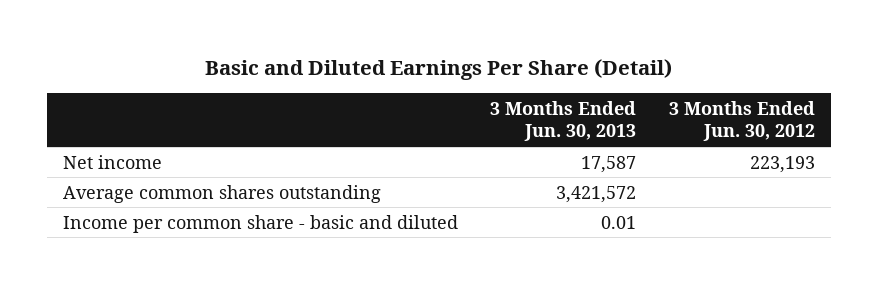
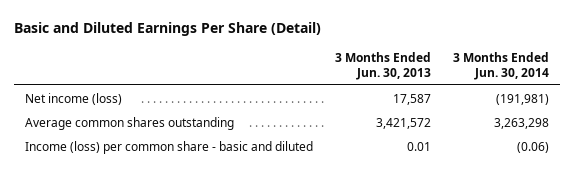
- | 3 Months Ended Jun. 30, 2013 | 3 Months Ended Jun. 30, 2012
+ | 3 Months Ended Jun. 30, 2013 | 3 Months Ended Jun. 30, 2014
- Net income | 17,587 | 223,193
+ Net income (loss) | 17,587 | (191,981)
- Income per common share - basic and diluted | 0.01 |
+ Income (loss) per common share - basic and diluted | 0.01 | (0.06)

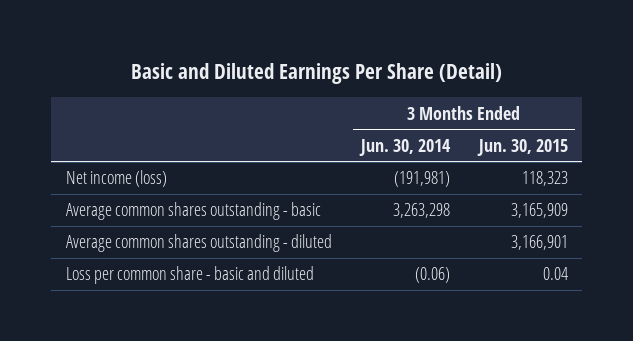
- | 3 Months Ended Jun. 30, 2013 | 3 Months Ended Jun. 30, 2014
+ | 3 Months Ended Jun. 30, 2014 | 3 Months Ended Jun. 30, 2015
- Average common shares outstanding | 3,421,572 | 3,263,298
- Income (loss) per common share - basic and diluted | 0.01 | (0.06)
+ Average common shares outstanding - basic | 3,263,298 | 3,165,909
+ Average common shares outstanding - diluted | | 3,166,901
+ Loss per common share - basic and diluted | (0.06) | 0.04

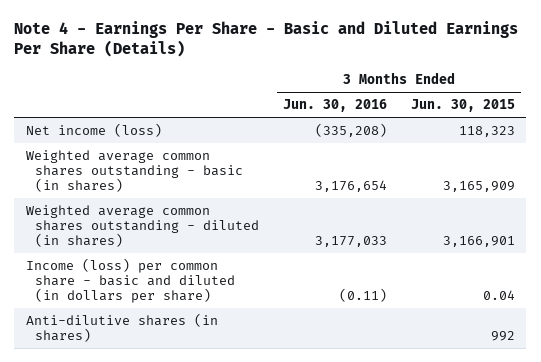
- Basic and Diluted Earnings Per Share (Detail)
+ Note 4 - Earnings Per Share - Basic and Diluted Earnings Per Share (Details)
- | 3 Months Ended Jun. 30, 2014 | 3 Months Ended Jun. 30, 2015
+ | 3 Months Ended Jun. 30, 2016 | 3 Months Ended Jun. 30, 2015
- Average common shares outstanding - basic | 3,263,298 | 3,165,909
- Average common shares outstanding - diluted | | 3,166,901
- Loss per common share - basic and diluted | (0.06) | 0.04
+ Weighted average common shares outstanding - basic (in shares) | 3,176,654 | 3,165,909
+ Weighted average common shares outstanding - diluted (in shares) | 3,177,033 | 3,166,901
+ Income (loss) per common share - basic and diluted (in dollars per share) | (0.11) | 0.04
+ Anti-dilutive shares (in shares) | | 992

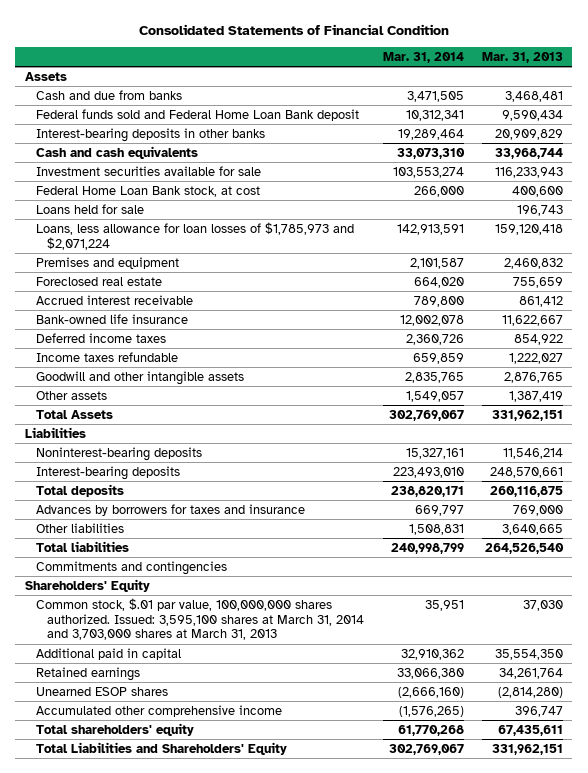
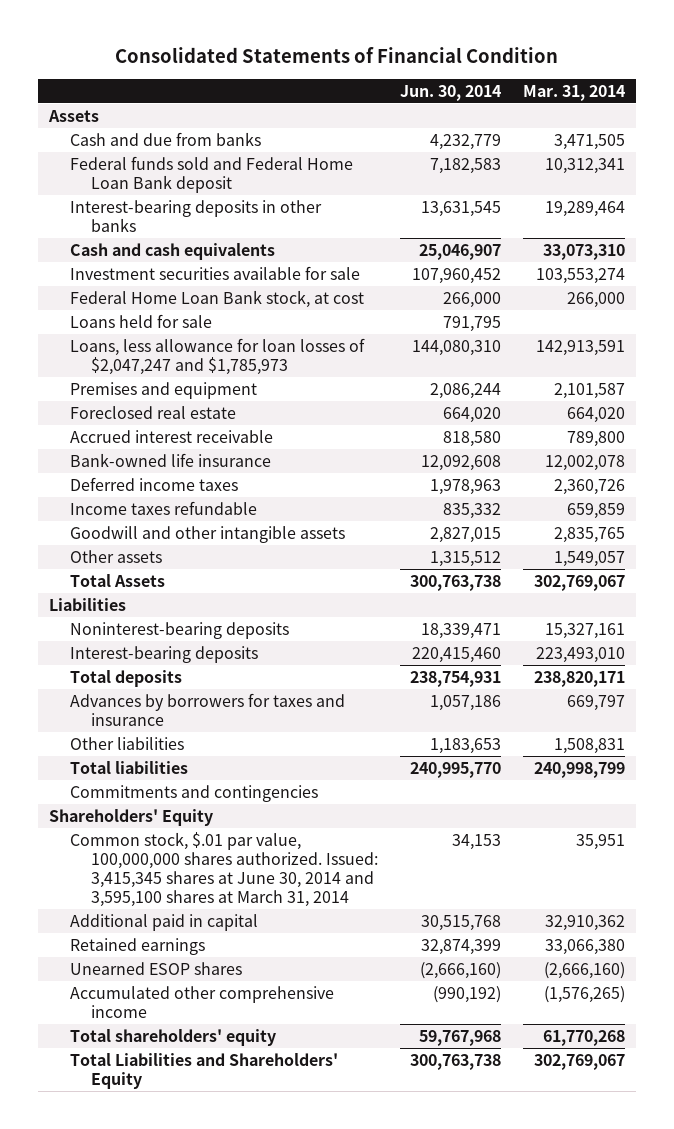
- | Mar. 31, 2014 | Mar. 31, 2013
+ | Jun. 30, 2014 | Mar. 31, 2014
- Loans, less allowance for loan losses of $1,785,973 and $2,071,224 | 142,913,591 | 159,120,418
+ Loans, less allowance for loan losses of $2,047,247 and $1,785,973 | 144,080,310 | 142,913,591
- Common stock, $.01 par value, 100,000,000 shares authorized. Issued: 3,595,100 shares at March 31, 2014 and 3,703,000 shares at March 31, 2013 | 35,951 | 37,030
+ Common stock, $.01 par value, 100,000,000 shares authorized. Issued: 3,415,345 shares at June 30, 2014 and 3,595,100 shares at March 31, 2014 | 34,153 | 35,951

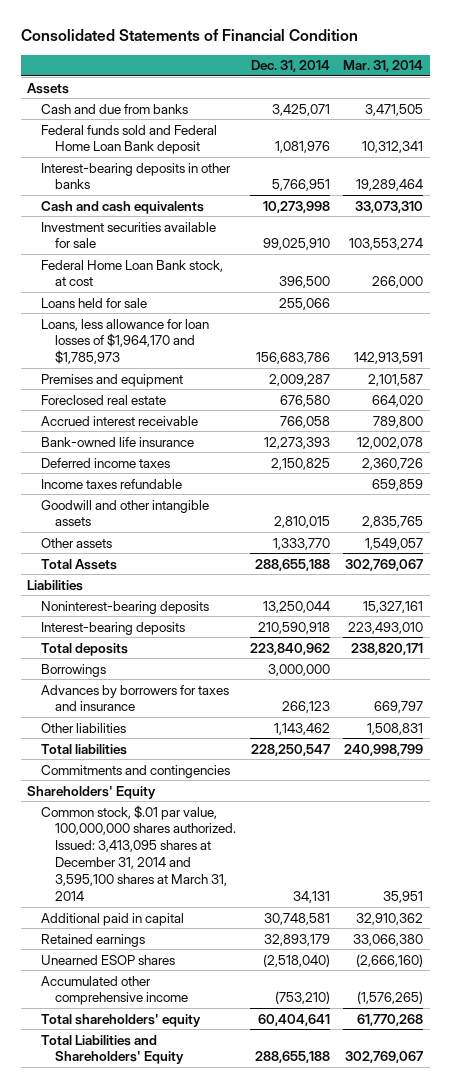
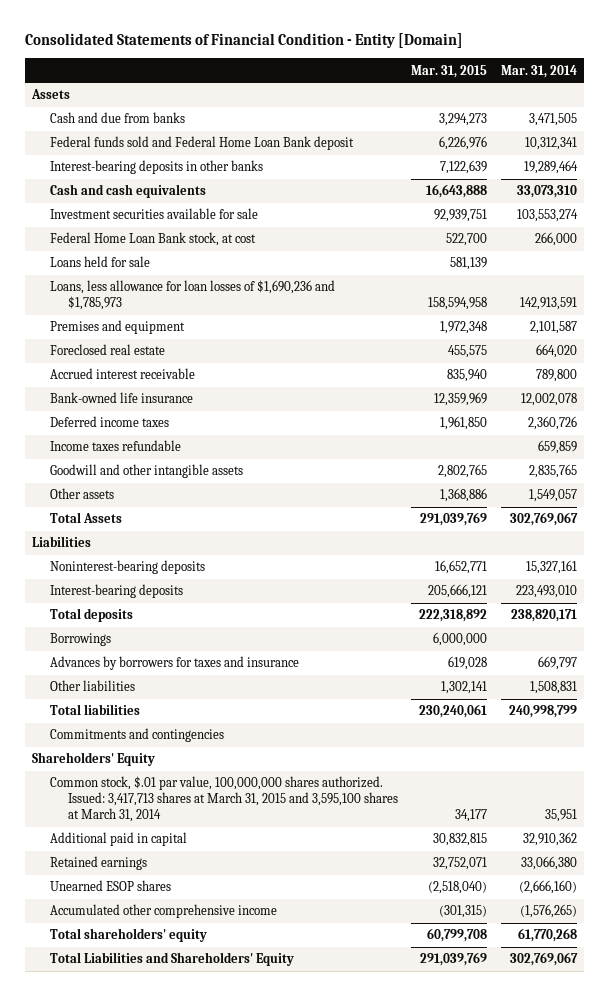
- Consolidated Statements of Financial Condition
+ Consolidated Statements of Financial Condition - Entity [Domain]
- | Dec. 31, 2014 | Mar. 31, 2014
+ | Mar. 31, 2015 | Mar. 31, 2014
- Loans, less allowance for loan losses of $1,964,170 and $1,785,973 | 156,683,786 | 142,913,591
+ Loans, less allowance for loan losses of $1,690,236 and $1,785,973 | 158,594,958 | 142,913,591
- Common stock, $.01 par value, 100,000,000 shares authorized. Issued: 3,413,095 shares at December 31, 2014 and 3,595,100 shares at March 31, 2014 | 34,131 | 35,951
+ Common stock, $.01 par value, 100,000,000 shares authorized. Issued: 3,417,713 shares at March 31, 2015 and 3,595,100 shares at March 31, 2014 | 34,177 | 35,951

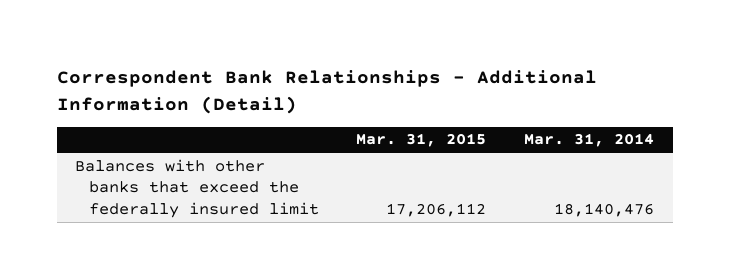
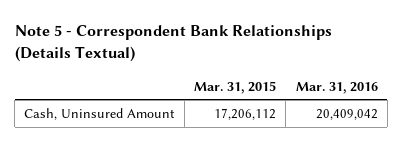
- Correspondent Bank Relationships - Additional Information (Detail)
+ Note 5 - Correspondent Bank Relationships (Details Textual)
- | Mar. 31, 2015 | Mar. 31, 2014
+ | Mar. 31, 2015 | Mar. 31, 2016
- Balances with other banks that exceed the federally insured limit | 17,206,112 | 18,140,476
+ Cash, Uninsured Amount | 17,206,112 | 20,409,042

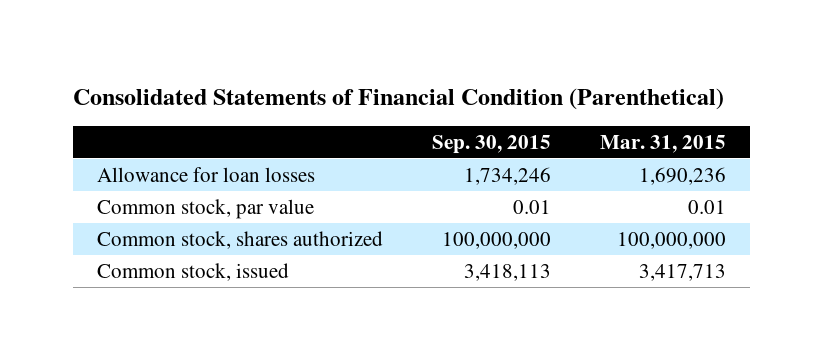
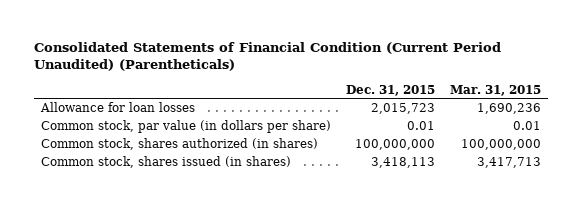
- Consolidated Statements of Financial Condition (Parenthetical)
+ Consolidated Statements of Financial Condition (Current Period Unaudited) (Parentheticals)
- | Sep. 30, 2015 | Mar. 31, 2015
+ | Dec. 31, 2015 | Mar. 31, 2015
- Common stock, par value | 0.01 | 0.01
- Common stock, shares authorized | 100,000,000 | 100,000,000
- Common stock, issued | 3,418,113 | 3,417,713
+ Common stock, par value (in dollars per share) | 0.01 | 0.01
+ Common stock, shares authorized (in shares) | 100,000,000 | 100,000,000
+ Common stock, shares issued (in shares) | 3,418,113 | 3,417,713

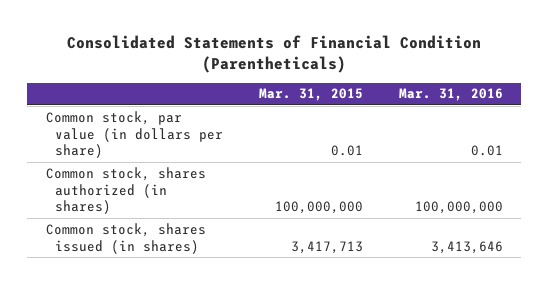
- Consolidated Statements of Financial Condition (Current Period Unaudited) (Parentheticals)
+ Consolidated Statements of Financial Condition (Parentheticals)
- | Dec. 31, 2015 | Mar. 31, 2015
+ | Mar. 31, 2015 | Mar. 31, 2016
- Allowance for loan losses | 2,015,723 | 1,690,236

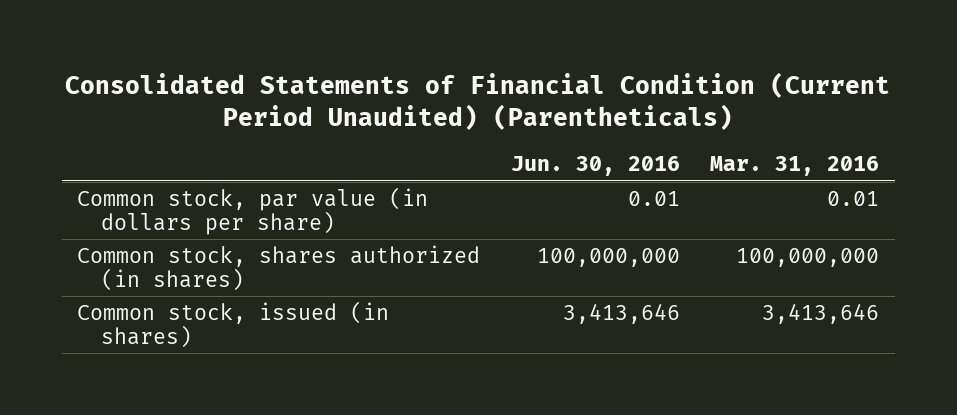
- Consolidated Statements of Financial Condition (Parentheticals)
+ Consolidated Statements of Financial Condition (Current Period Unaudited) (Parentheticals)
- | Mar. 31, 2015 | Mar. 31, 2016
+ | Jun. 30, 2016 | Mar. 31, 2016
- Common stock, shares issued (in shares) | 3,417,713 | 3,413,646
+ Common stock, issued (in shares) | 3,413,646 | 3,413,646

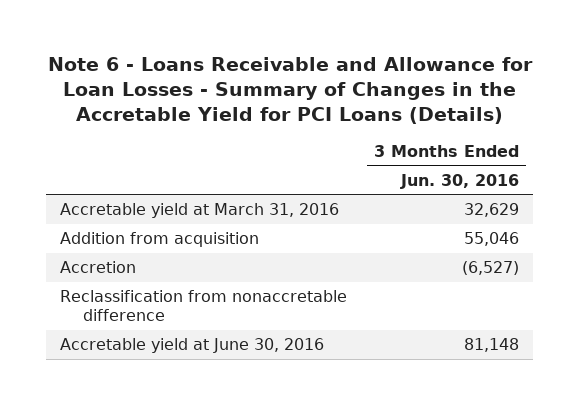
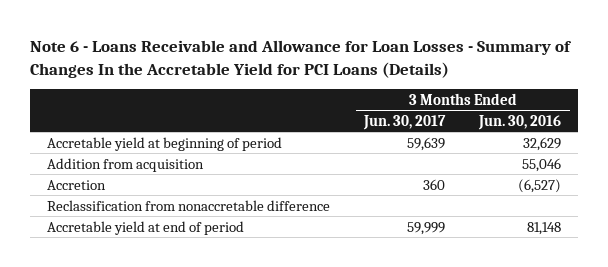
- Note 6 - Loans Receivable and Allowance for Loan Losses - Summary of Changes in the Accretable Yield for PCI Loans (Details)
+ Note 6 - Loans Receivable and Allowance for Loan Losses - Summary of Changes In the Accretable Yield for PCI Loans (Details)
- | 3 Months Ended Jun. 30, 2016
+ | 3 Months Ended Jun. 30, 2017 | 3 Months Ended Jun. 30, 2016
- Accretable yield at March 31, 2016 | 32,629
+ Accretable yield at beginning of period | 59,639 | 32,629
- Accretable yield at June 30, 2016 | 81,148
+ Accretable yield at end of period | 59,999 | 81,148

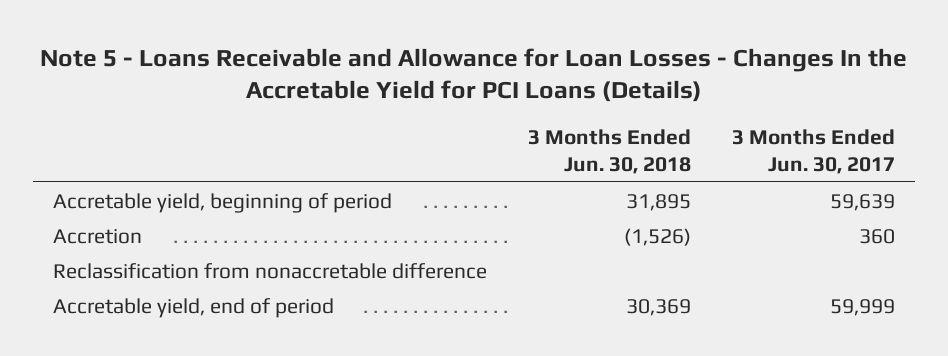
- Note 6 - Loans Receivable and Allowance for Loan Losses - Summary of Changes In the Accretable Yield for PCI Loans (Details)
+ Note 5 - Loans Receivable and Allowance for Loan Losses - Changes In the Accretable Yield for PCI Loans (Details)
- | 3 Months Ended Jun. 30, 2017 | 3 Months Ended Jun. 30, 2016
+ | 3 Months Ended Jun. 30, 2018 | 3 Months Ended Jun. 30, 2017
- Accretable yield at beginning of period | 59,639 | 32,629
- Addition from acquisition | | 55,046
+ Accretable yield, beginning of period | 31,895 | 59,639
- Accretable yield at end of period | 59,999 | 81,148
+ Accretable yield, end of period | 30,369 | 59,999

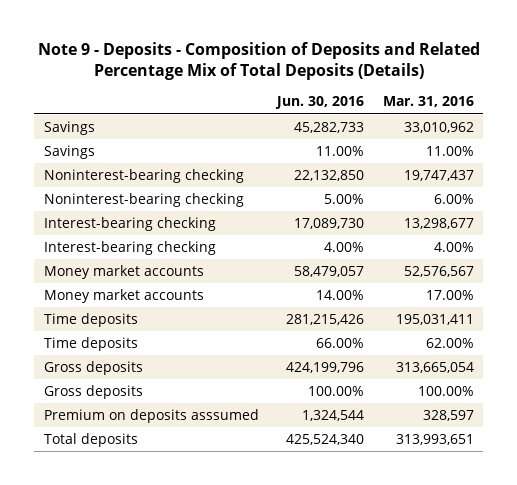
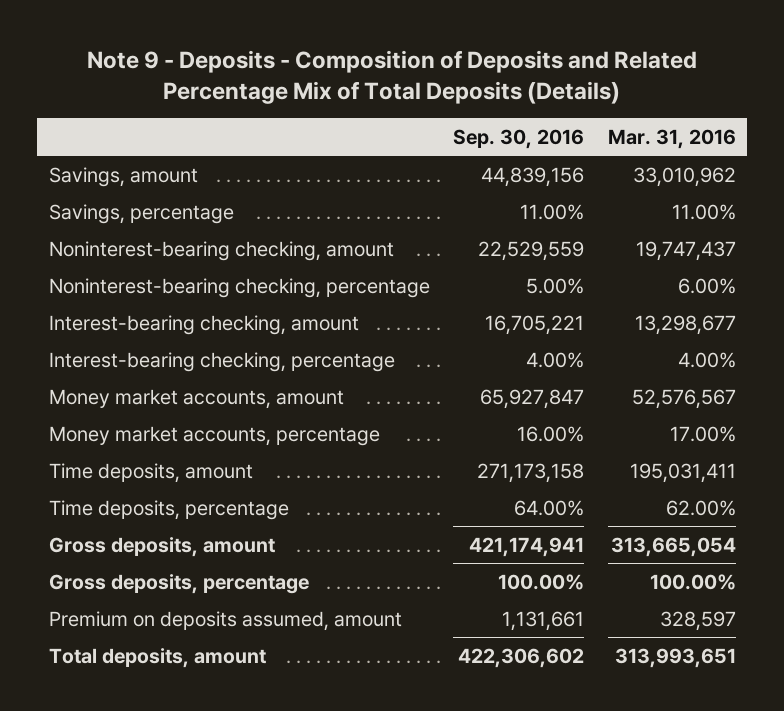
- | Jun. 30, 2016 | Mar. 31, 2016
+ | Sep. 30, 2016 | Mar. 31, 2016
- Savings | 45,282,733 | 33,010,962
- Savings | 11.00% | 11.00%
- Noninterest-bearing checking | 22,132,850 | 19,747,437
- Noninterest-bearing checking | 5.00% | 6.00%
- Interest-bearing checking | 17,089,730 | 13,298,677
- Interest-bearing checking | 4.00% | 4.00%
- Money market accounts | 58,479,057 | 52,576,567
- Money market accounts | 14.00% | 17.00%
- Time deposits | 281,215,426 | 195,031,411
- Time deposits | 66.00% | 62.00%
- Gross deposits | 424,199,796 | 313,665,054
- Gross deposits | 100.00% | 100.00%
- Premium on deposits asssumed | 1,324,544 | 328,597
- Total deposits | 425,524,340 | 313,993,651
+ Savings, amount | 44,839,156 | 33,010,962
+ Savings, percentage | 11.00% | 11.00%
+ Noninterest-bearing checking, amount | 22,529,559 | 19,747,437
+ Noninterest-bearing checking, percentage | 5.00% | 6.00%
+ Interest-bearing checking, amount | 16,705,221 | 13,298,677
+ Interest-bearing checking, percentage | 4.00% | 4.00%
+ Money market accounts, amount | 65,927,847 | 52,576,567
+ Money market accounts, percentage | 16.00% | 17.00%
+ Time deposits, amount | 271,173,158 | 195,031,411
+ Time deposits, percentage | 64.00% | 62.00%
+ Gross deposits, amount | 421,174,941 | 313,665,054
+ Gross deposits, percentage | 100.00% | 100.00%
+ Premium on deposits assumed, amount | 1,131,661 | 328,597
+ Total deposits, amount | 422,306,602 | 313,993,651

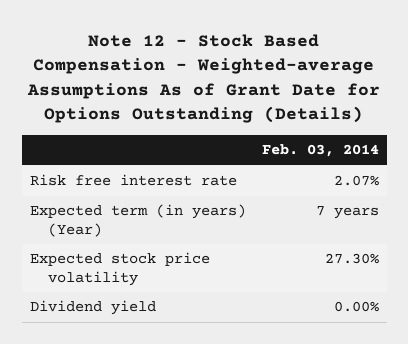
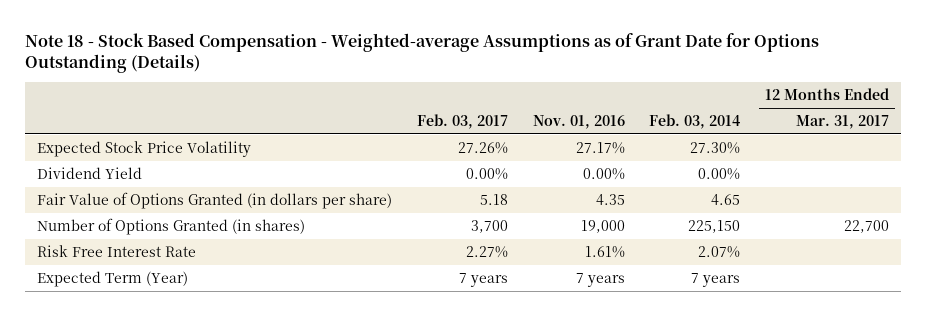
- Note 12 - Stock Based Compensation - Weighted-average Assumptions As of Grant Date for Options Outstanding (Details)
+ Note 18 - Stock Based Compensation - Weighted-average Assumptions as of Grant Date for Options Outstanding (Details)
- | Feb. 03, 2014
+ | Feb. 03, 2017 | Nov. 01, 2016 | Feb. 03, 2014 | 12 Months Ended Mar. 31, 2017
- Risk free interest rate | 2.07%
- Expected term (in years) (Year) | 7 years
- Expected stock price volatility | 27.30%
- Dividend yield | 0.00%
+ Expected Stock Price Volatility | 27.26% | 27.17% | 27.30% |
+ Dividend Yield | 0.00% | 0.00% | 0.00% |
+ Fair Value of Options Granted (in dollars per share) | 5.18 | 4.35 | 4.65 |
+ Number of Options Granted (in shares) | 3,700 | 19,000 | 225,150 | 22,700
+ Risk Free Interest Rate | 2.27% | 1.61% | 2.07% |
+ Expected Term (Year) | 7 years | 7 years | 7 years |

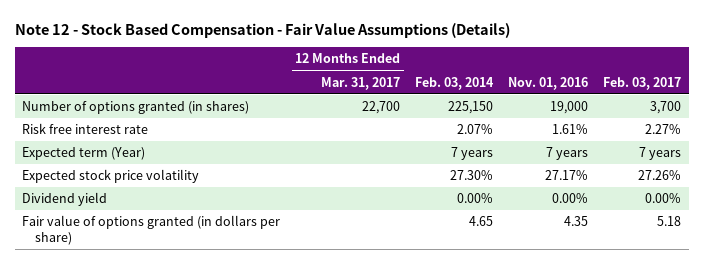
- Note 18 - Stock Based Compensation - Weighted-average Assumptions as of Grant Date for Options Outstanding (Details)
+ Note 12 - Stock Based Compensation - Fair Value Assumptions (Details)
- | Feb. 03, 2017 | Nov. 01, 2016 | Feb. 03, 2014 | 12 Months Ended Mar. 31, 2017
+ | 12 Months Ended Mar. 31, 2017 | Feb. 03, 2014 | Nov. 01, 2016 | Feb. 03, 2017
- Expected Stock Price Volatility | 27.26% | 27.17% | 27.30% |
- Dividend Yield | 0.00% | 0.00% | 0.00% |
- Fair Value of Options Granted (in dollars per share) | 5.18 | 4.35 | 4.65 |
- Number of Options Granted (in shares) | 3,700 | 19,000 | 225,150 | 22,700
- Risk Free Interest Rate | 2.27% | 1.61% | 2.07% |
- Expected Term (Year) | 7 years | 7 years | 7 years |
+ Number of options granted (in shares) | 22,700 | 225,150 | 19,000 | 3,700
+ Risk free interest rate | | 2.07% | 1.61% | 2.27%
+ Expected term (Year) | | 7 years | 7 years | 7 years
+ Expected stock price volatility | | 27.30% | 27.17% | 27.26%
+ Dividend yield | | 0.00% | 0.00% | 0.00%
+ Fair value of options granted (in dollars per share) | | 4.65 | 4.35 | 5.18

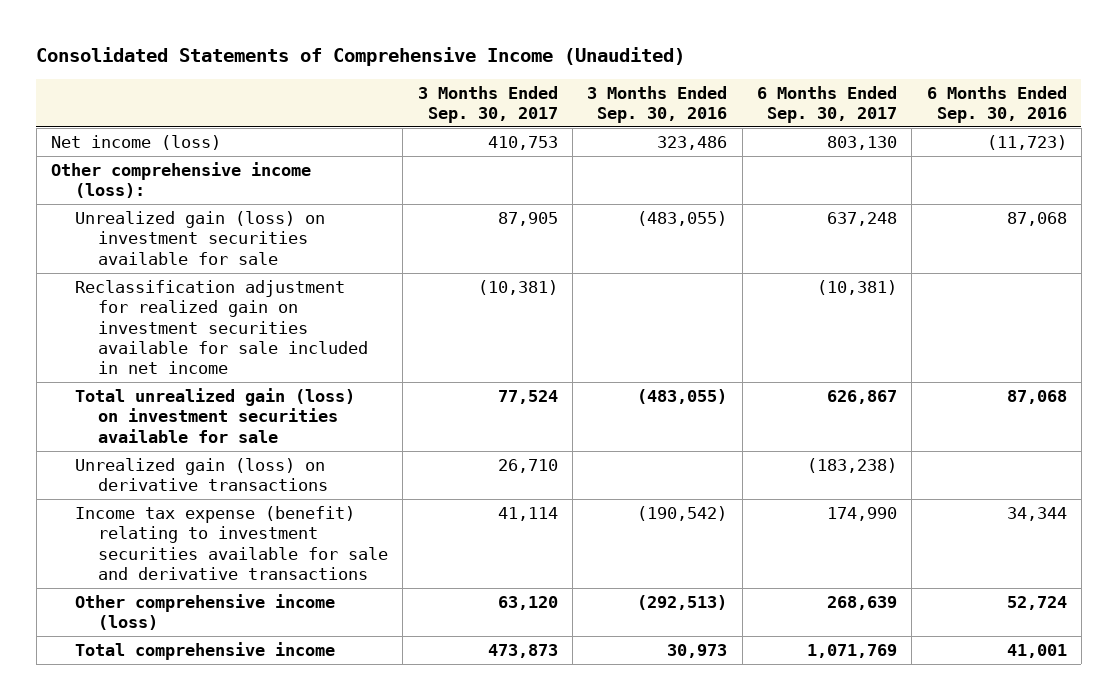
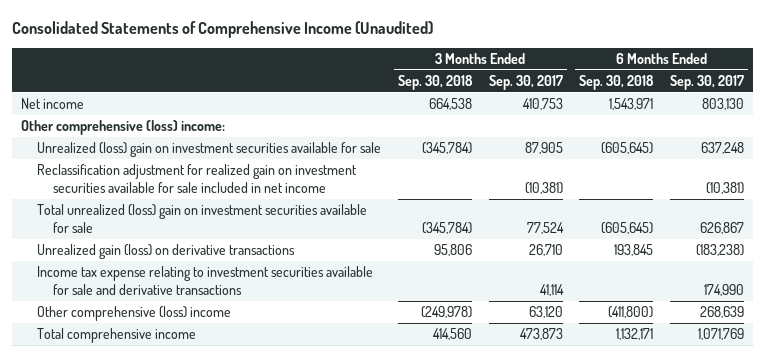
- | 3 Months Ended Sep. 30, 2017 | 3 Months Ended Sep. 30, 2016 | 6 Months Ended Sep. 30, 2017 | 6 Months Ended Sep. 30, 2016
+ | 3 Months Ended Sep. 30, 2018 | 3 Months Ended Sep. 30, 2017 | 6 Months Ended Sep. 30, 2018 | 6 Months Ended Sep. 30, 2017
- Net income (loss) | 410,753 | 323,486 | 803,130 | (11,723)
- Other comprehensive income (loss):
- Unrealized gain (loss) on investment securities available for sale | 87,905 | (483,055) | 637,248 | 87,068
+ Net income | 664,538 | 410,753 | 1,543,971 | 803,130
+ Other comprehensive (loss) income:
+ Unrealized (loss) gain on investment securities available for sale | (345,784) | 87,905 | (605,645) | 637,248
- Total unrealized gain (loss) on investment securities available for sale | 77,524 | (483,055) | 626,867 | 87,068
+ Total unrealized (loss) gain on investment securities available for sale | (345,784) | 77,524 | (605,645) | 626,867
- Income tax expense (benefit) relating to investment securities available for sale and derivative transactions | 41,114 | (190,542) | 174,990 | 34,344
- Other comprehensive income (loss) | 63,120 | (292,513) | 268,639 | 52,724
+ Income tax expense relating to investment securities available for sale and derivative transactions | | 41,114 | | 174,990
+ Other comprehensive (loss) income | (249,978) | 63,120 | (411,800) | 268,639

